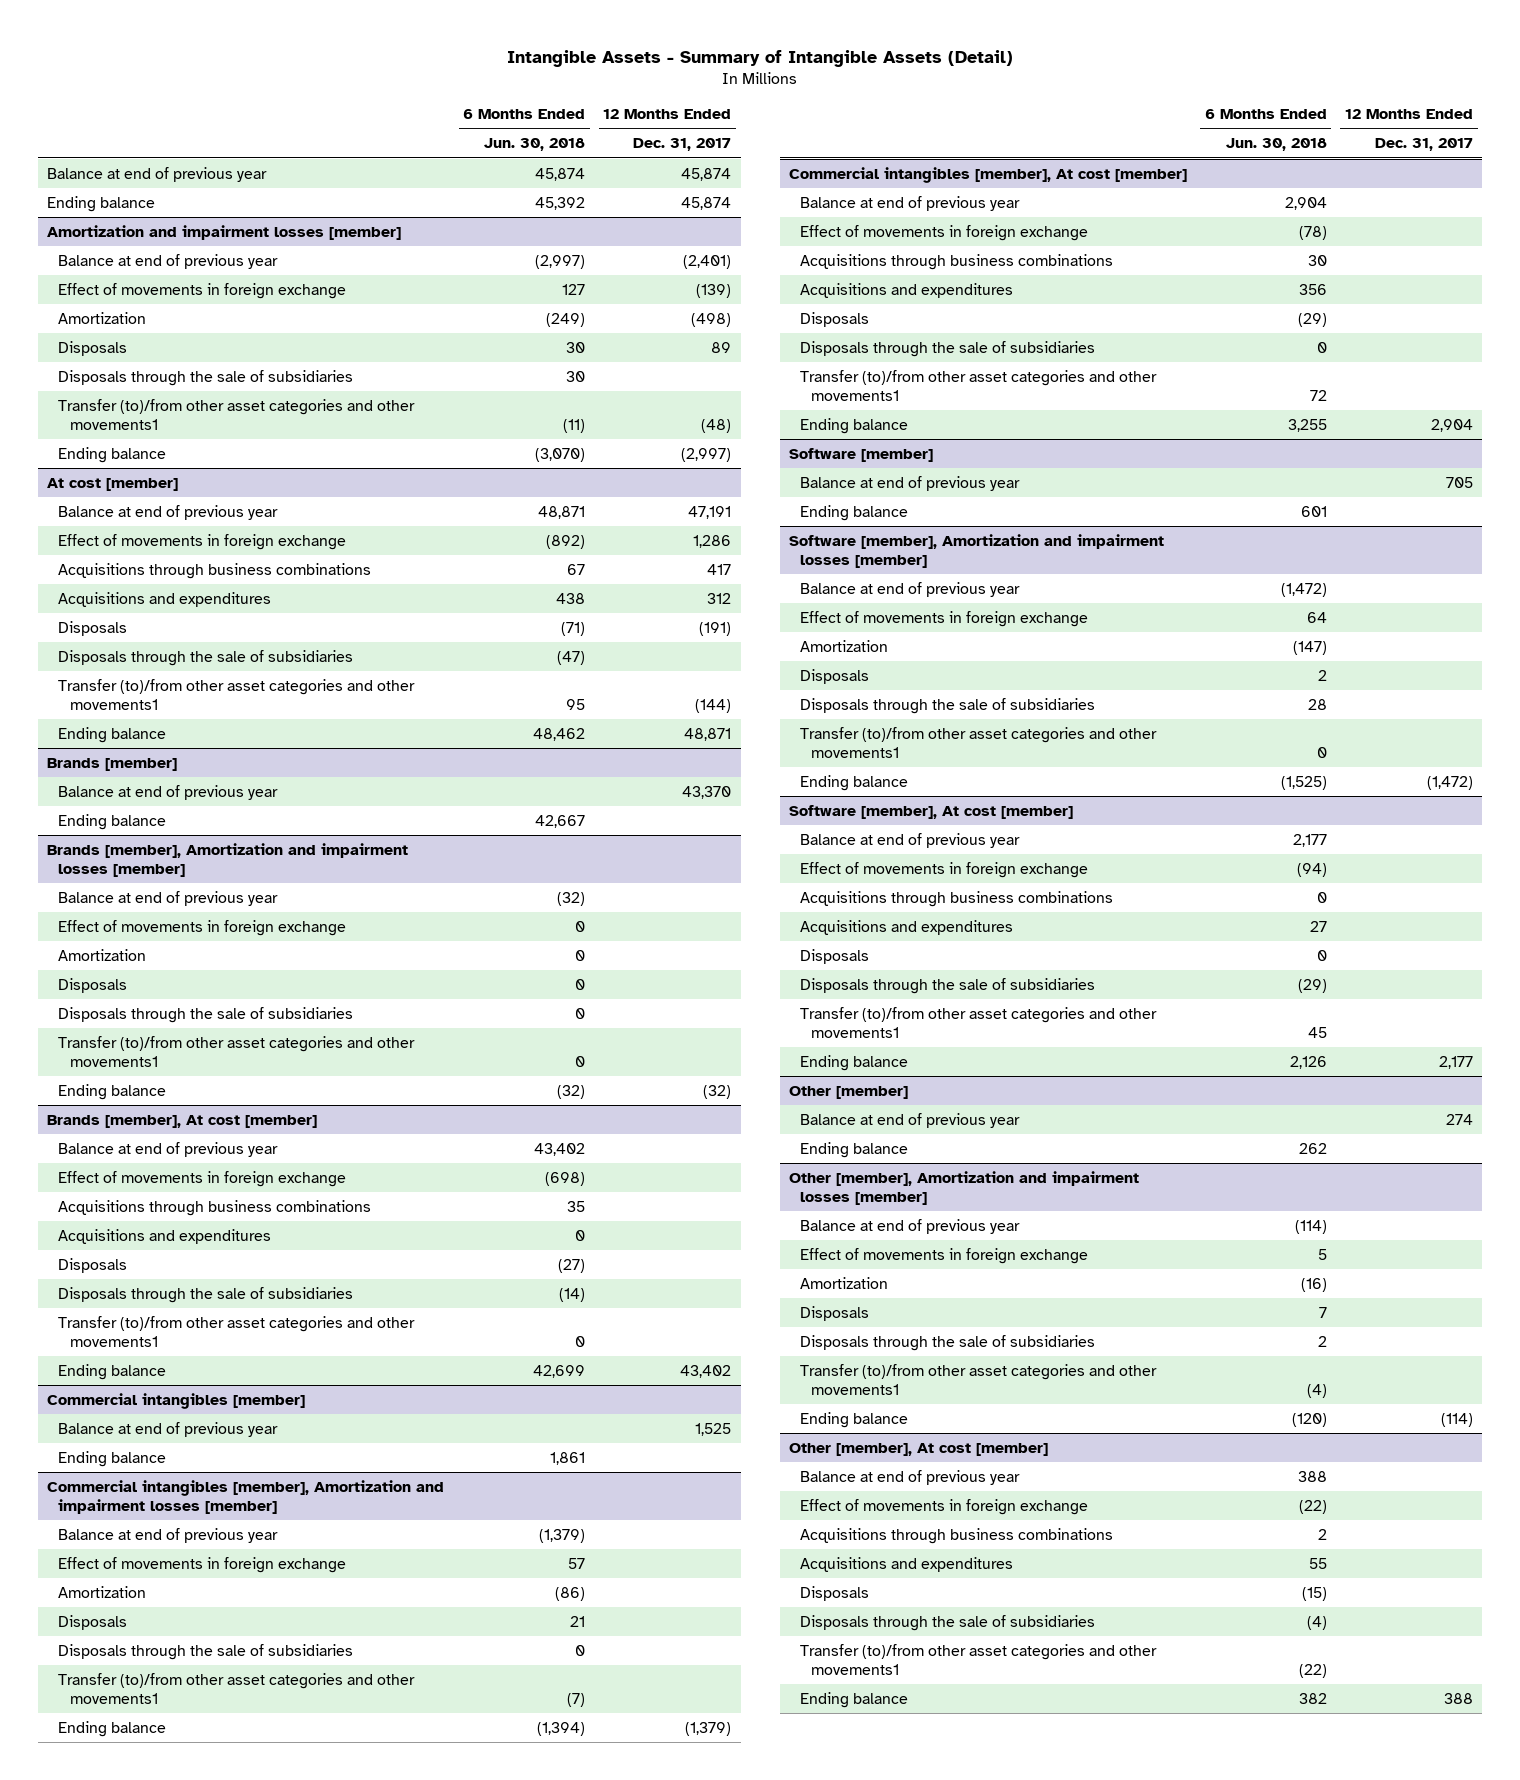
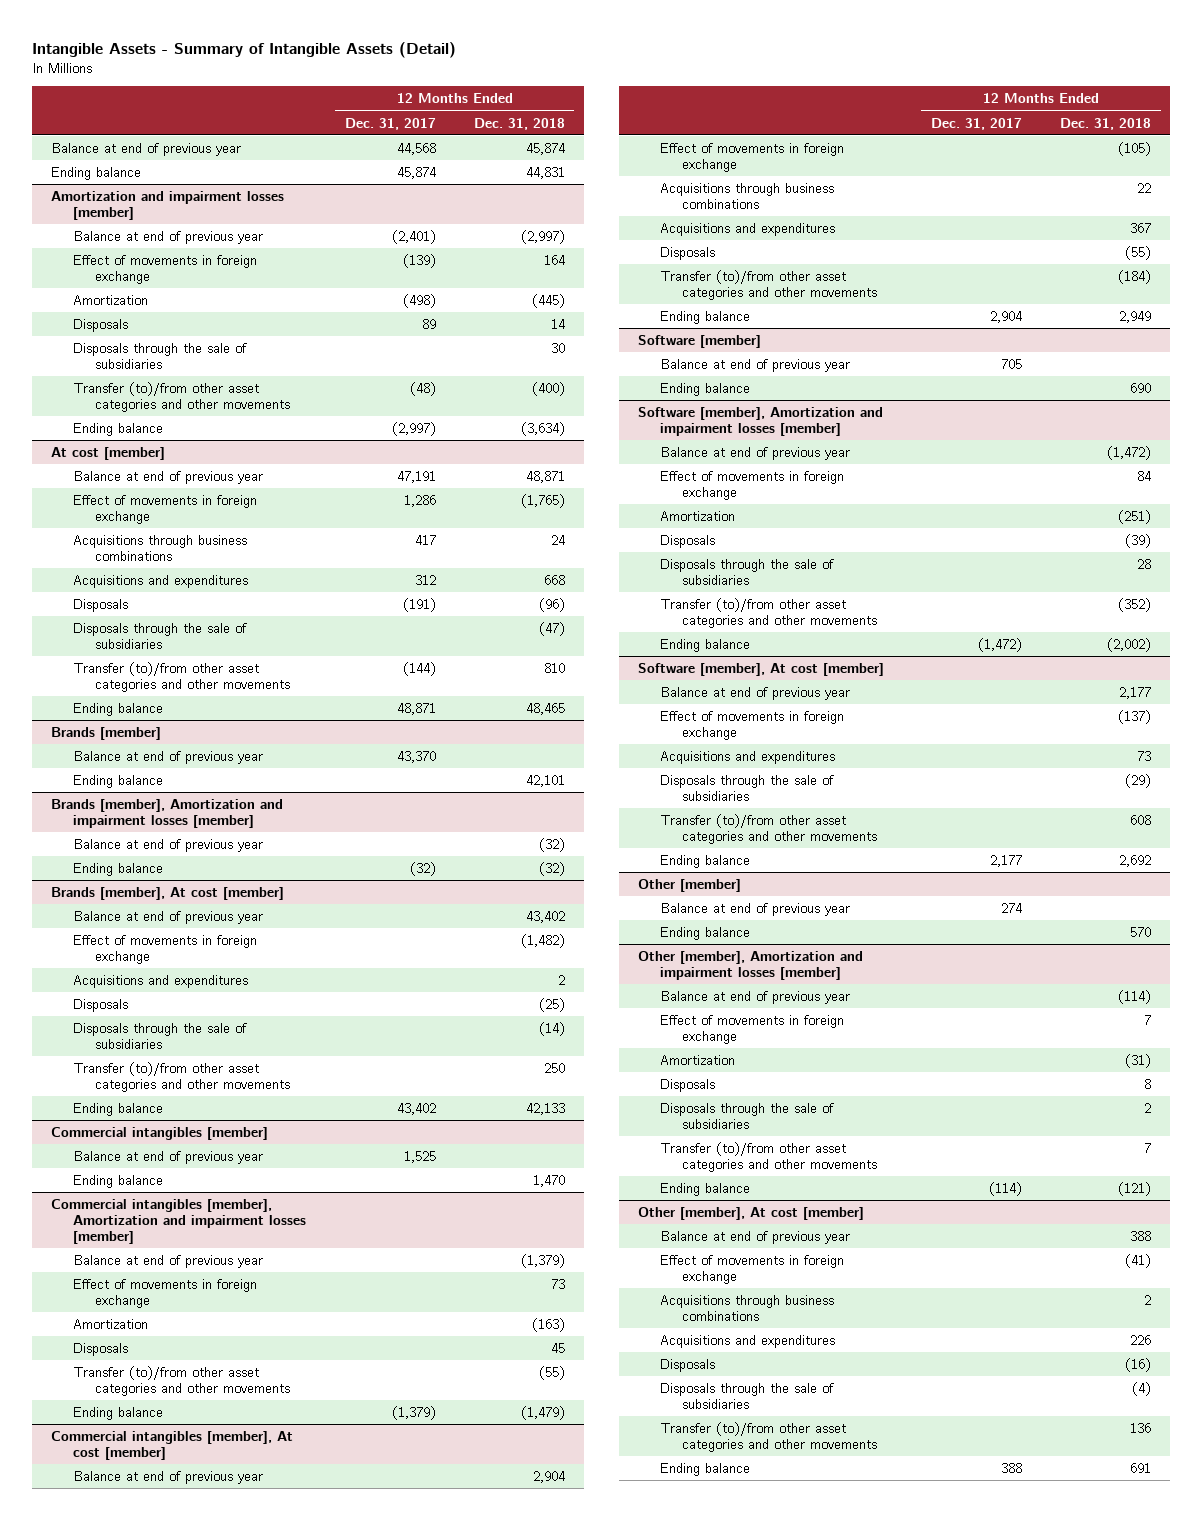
- | 6 Months Ended Jun. 30, 2018 | 12 Months Ended Dec. 31, 2017
+ | 12 Months Ended Dec. 31, 2017 | 12 Months Ended Dec. 31, 2018
- Balance at end of previous year | 45,874 | 45,874
+ Balance at end of previous year | 44,568 | 45,874
@ Amortization and impairment losses [member]
- Transfer (to)/from other asset categories and other movements1 | (11) | (48)
+ Transfer (to)/from other asset categories and other movements | (48) | (400)
@ At cost [member]
- Transfer (to)/from other asset categories and other movements1 | 95 | (144)
+ Transfer (to)/from other asset categories and other movements | (144) | 810
@ Brands [member], Amortization and impairment losses [member]
- Effect of movements in foreign exchange | 0 |
- Amortization | 0 |
- Disposals | 0 |
- Disposals through the sale of subsidiaries | 0 |
- Transfer (to)/from other asset categories and other movements1 | 0 |
@ Brands [member], At cost [member]
- Acquisitions through business combinations | 35 |
- Transfer (to)/from other asset categories and other movements1 | 0 |
+ Transfer (to)/from other asset categories and other movements | | 250
@ Commercial intangibles [member], Amortization and impairment losses [member]
- Disposals through the sale of subsidiaries | 0 |
- Transfer (to)/from other asset categories and other movements1 | (7) |
+ Transfer (to)/from other asset categories and other movements | | (55)
@ Commercial intangibles [member], At cost [member]
- Disposals through the sale of subsidiaries | 0 |
- Transfer (to)/from other asset categories and other movements1 | 72 |
+ Transfer (to)/from other asset categories and other movements | | (184)
@ Software [member], Amortization and impairment losses [member]
- Transfer (to)/from other asset categories and other movements1 | 0 |
+ Transfer (to)/from other asset categories and other movements | | (352)
@ Software [member], At cost [member]
- Acquisitions through business combinations | 0 |
- Disposals | 0 |
- Transfer (to)/from other asset categories and other movements1 | 45 |
+ Transfer (to)/from other asset categories and other movements | | 608
@ Other [member], Amortization and impairment losses [member]
- Transfer (to)/from other asset categories and other movements1 | (4) |
+ Transfer (to)/from other asset categories and other movements | | 7
@ Other [member], At cost [member]
- Transfer (to)/from other asset categories and other movements1 | (22) |
+ Transfer (to)/from other asset categories and other movements | | 136

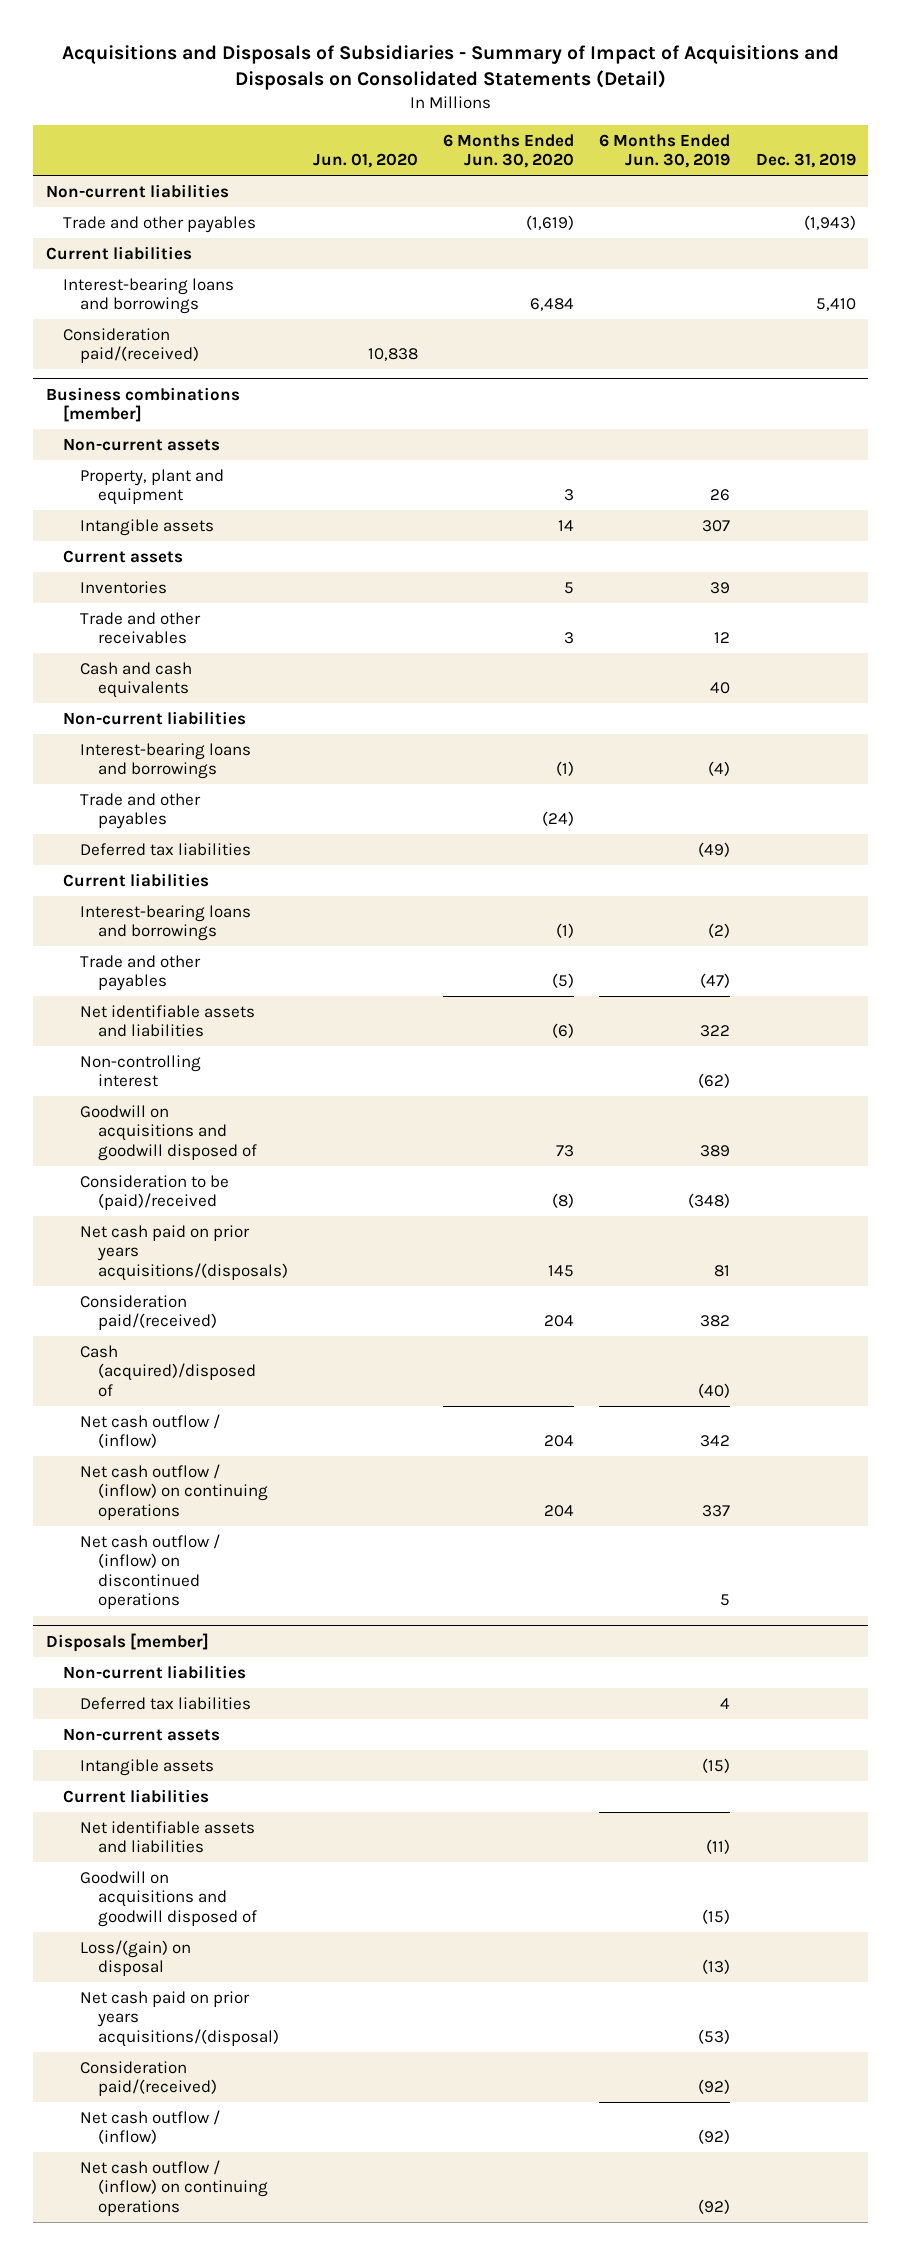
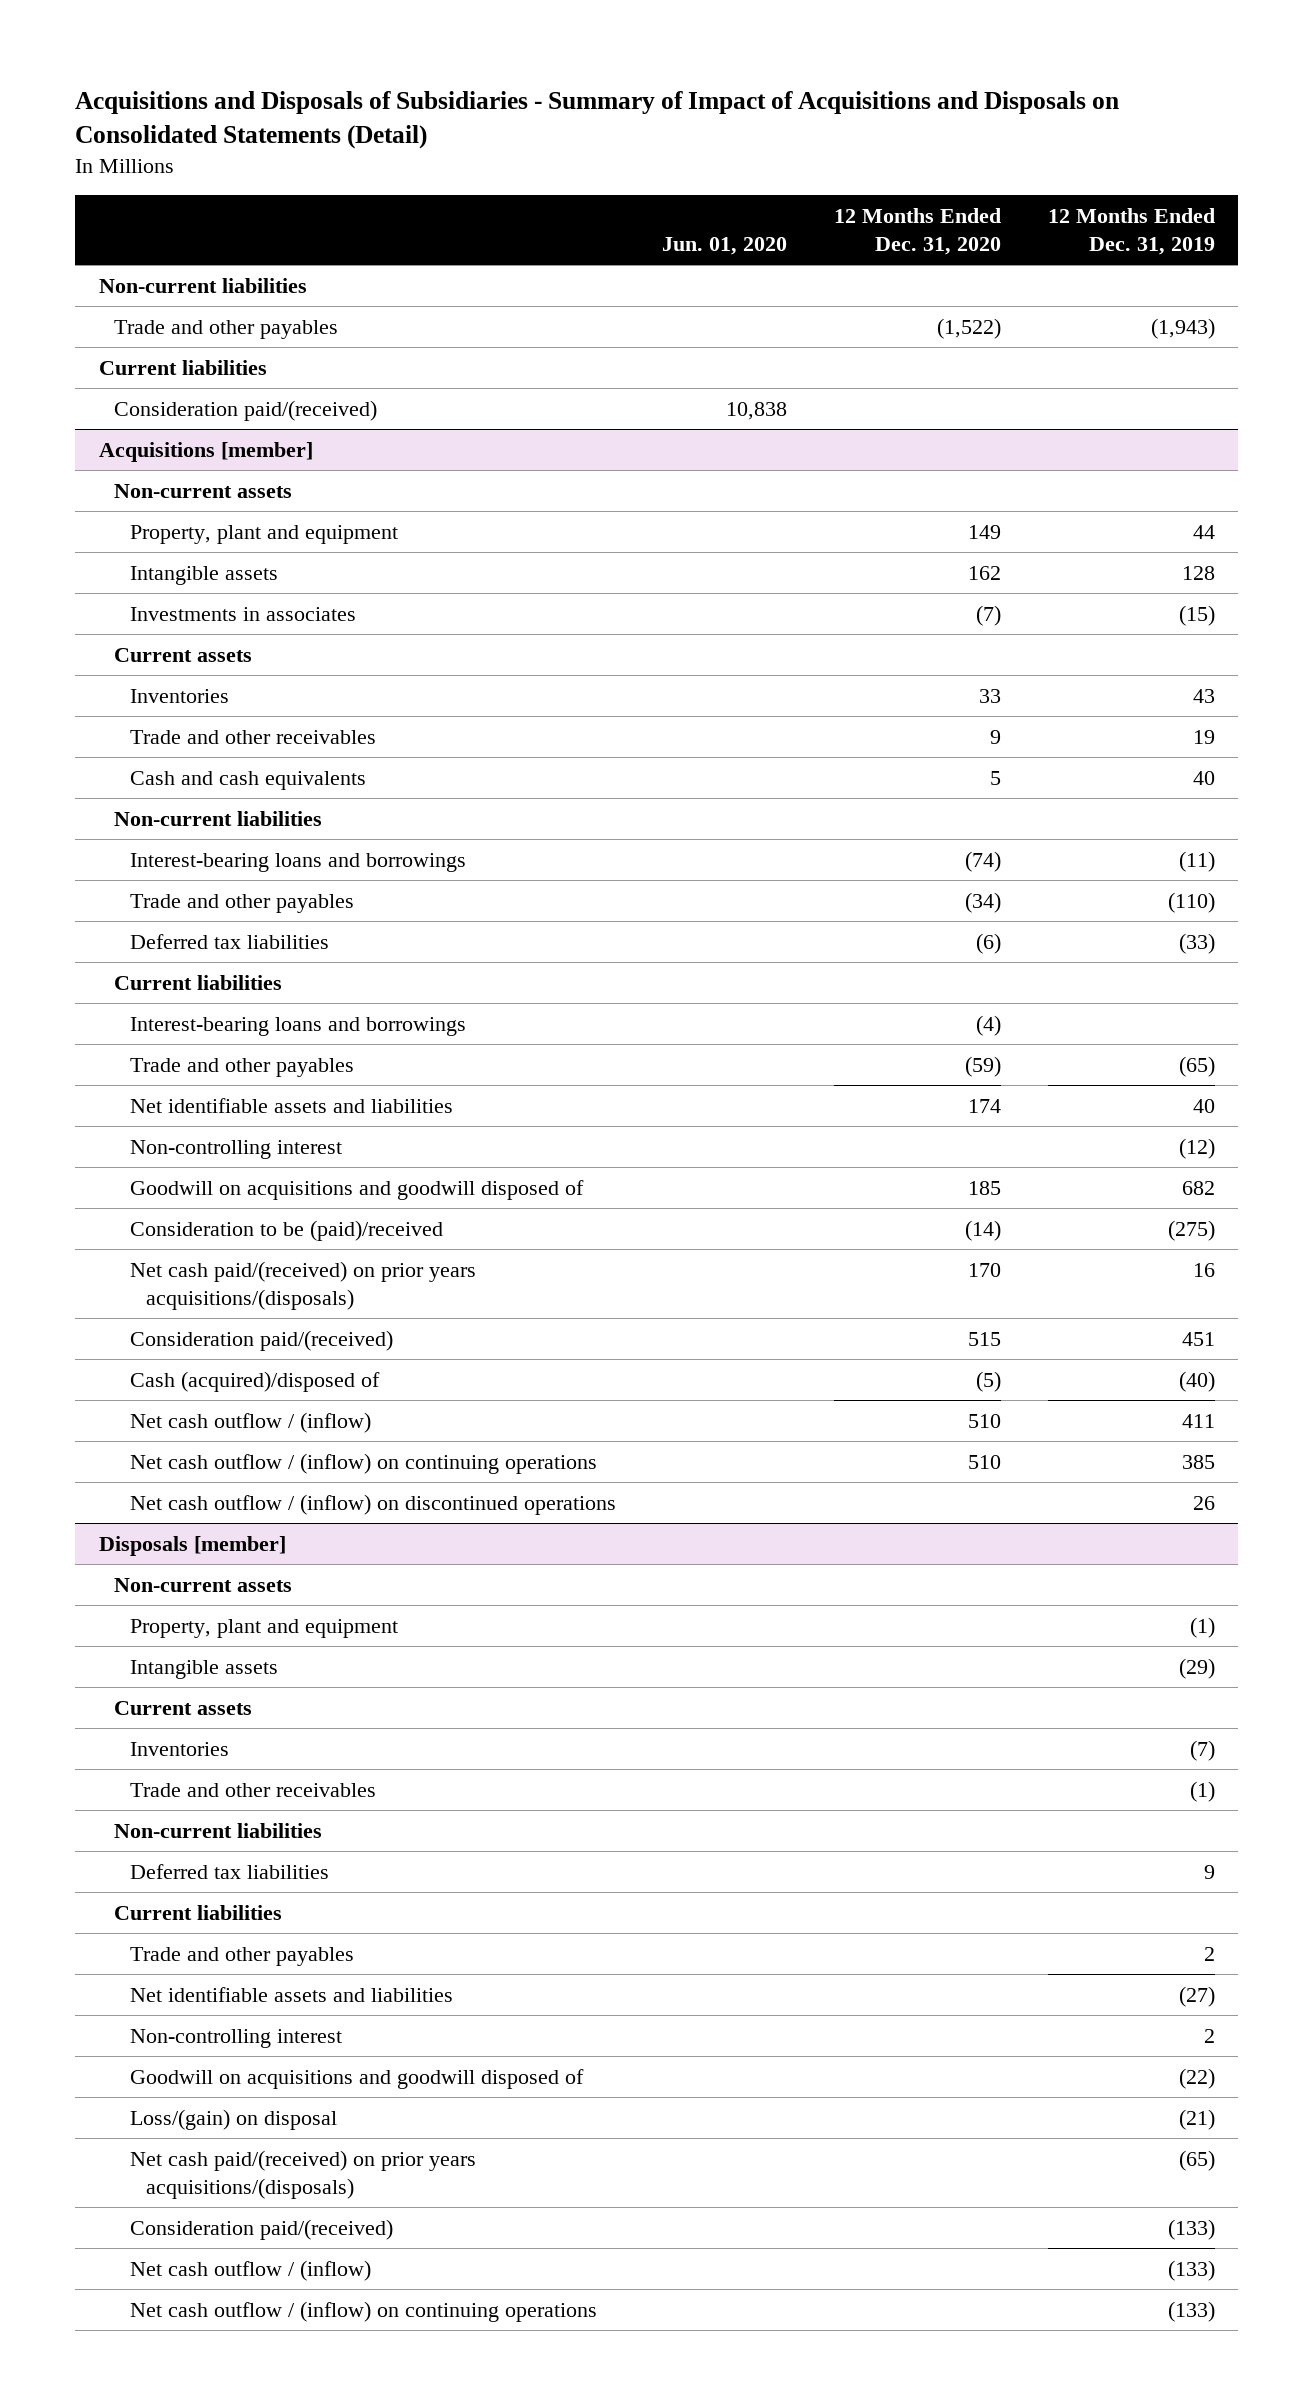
- | Jun. 01, 2020 | 6 Months Ended Jun. 30, 2020 | 6 Months Ended Jun. 30, 2019 | Dec. 31, 2019
+ | Jun. 01, 2020 | 12 Months Ended Dec. 31, 2020 | 12 Months Ended Dec. 31, 2019
- Interest-bearing loans and borrowings | | 6,484 | | 5,410
- Business combinations [member]
+ Acquisitions [member]
+ Investments in associates | | (7) | (15)
- Net cash paid on prior years acquisitions/(disposals) | | 145 | 81 |
+ Net cash paid/(received) on prior years acquisitions/(disposals) | | 170 | 16
@ Disposals [member]
+ Property, plant and equipment | | | (1)
+ Current assets
+ Inventories | | | (7)
+ Trade and other receivables | | | (1)
moved down: Non-current liabilities
moved down: Deferred tax liabilities | | | 9
+ Trade and other payables | | | 2
+ Non-controlling interest | | | 2
- Net cash paid on prior years acquisitions/(disposal) | | | (53) |
+ Net cash paid/(received) on prior years acquisitions/(disposals) | | | (65)

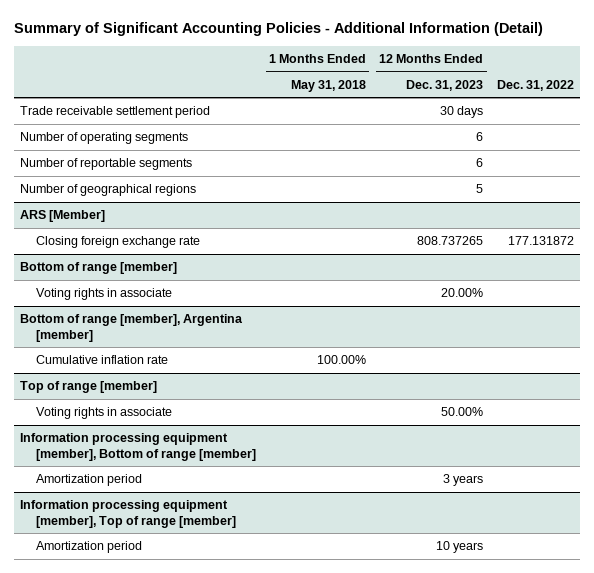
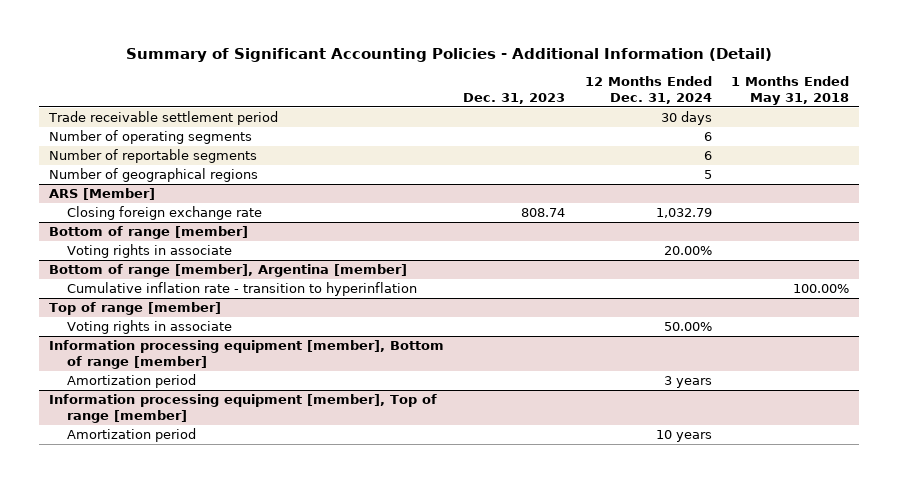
- | 1 Months Ended May 31, 2018 | 12 Months Ended Dec. 31, 2023 | Dec. 31, 2022
+ | Dec. 31, 2023 | 12 Months Ended Dec. 31, 2024 | 1 Months Ended May 31, 2018
@ Bottom of range [member], Argentina [member]
- Cumulative inflation rate | 100.00% | |
+ Cumulative inflation rate - transition to hyperinflation | | | 100.00%

